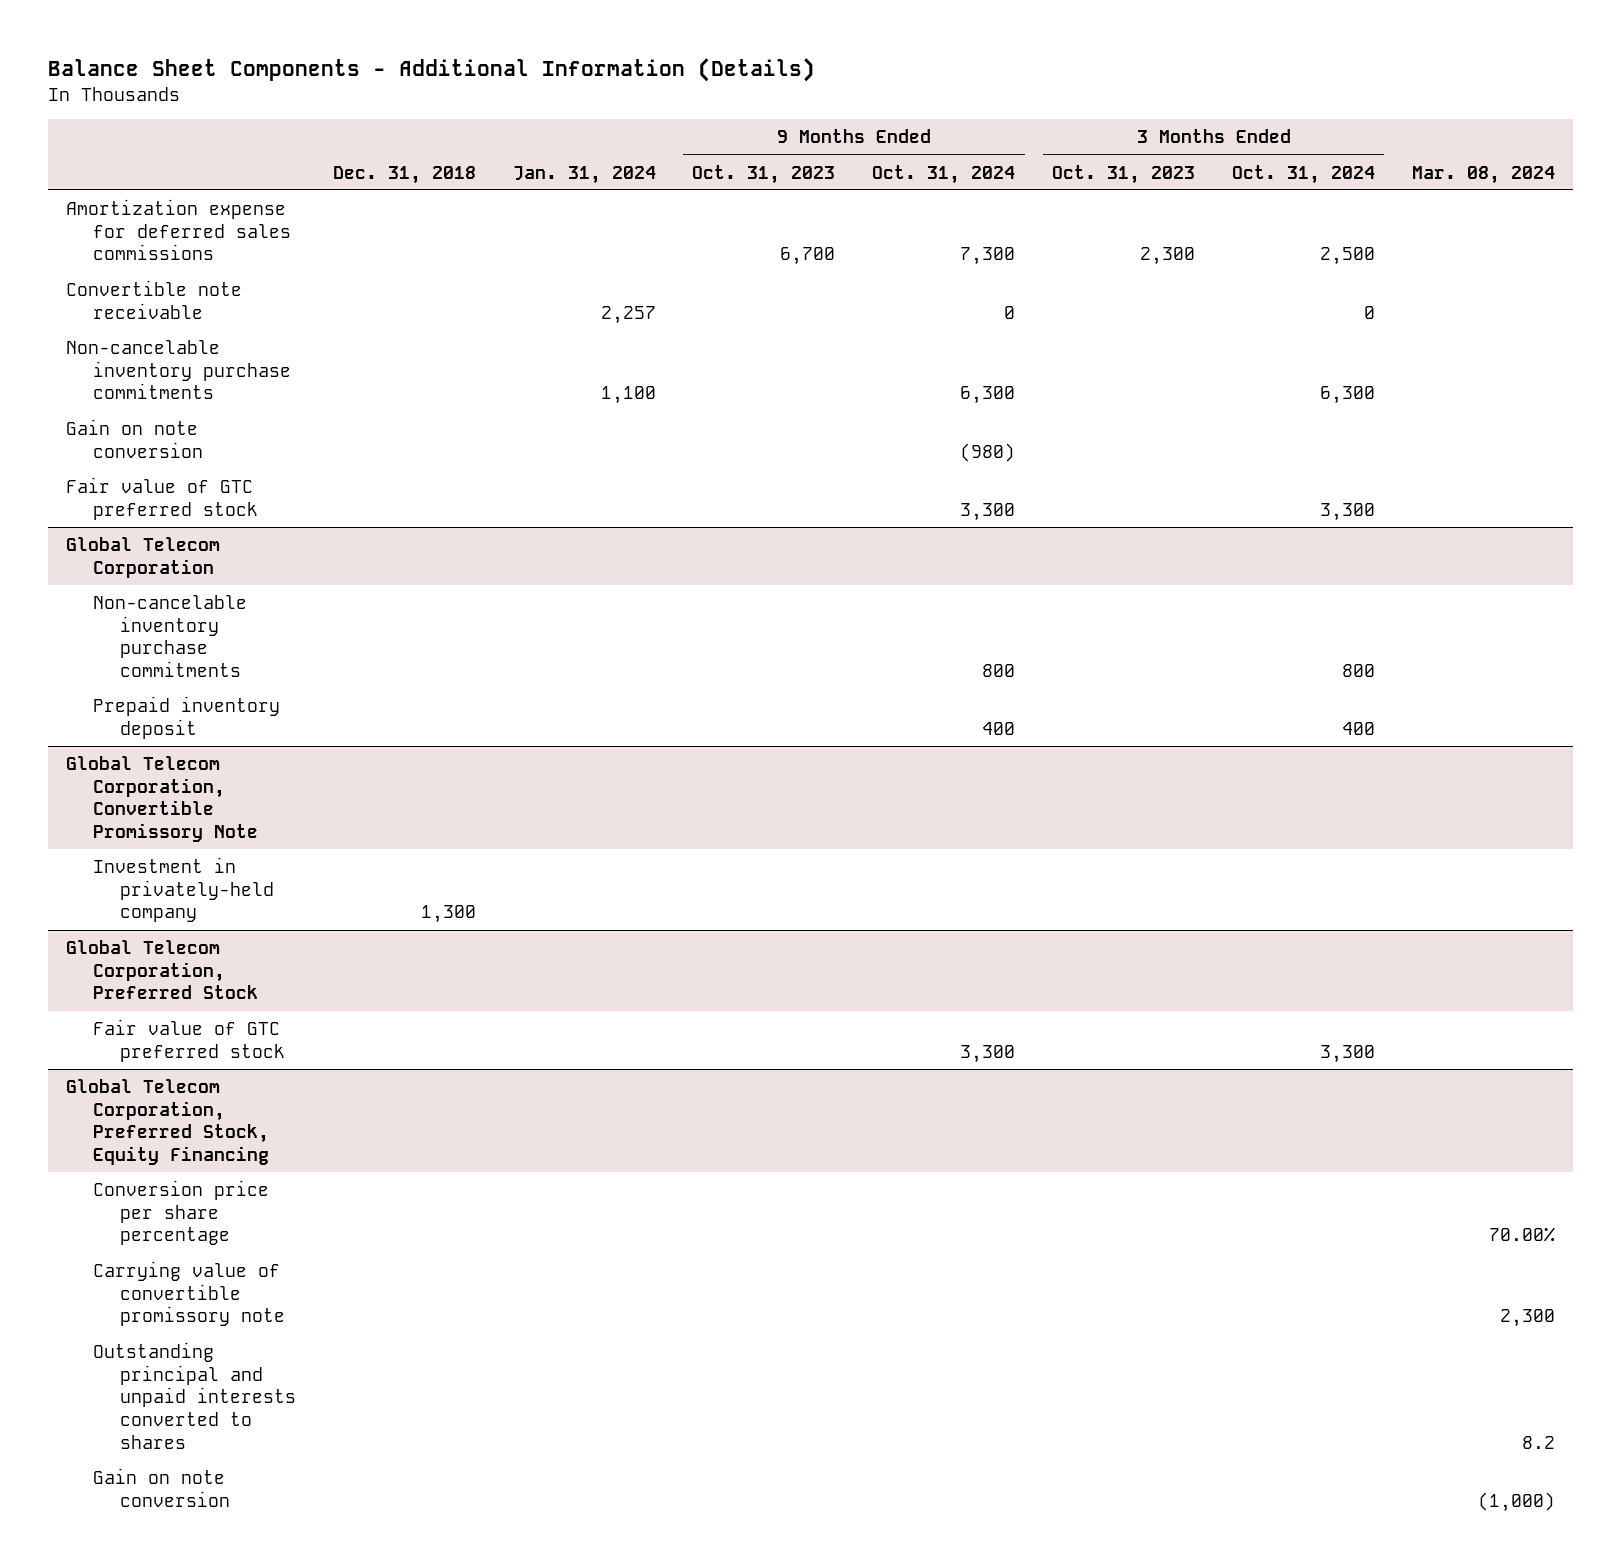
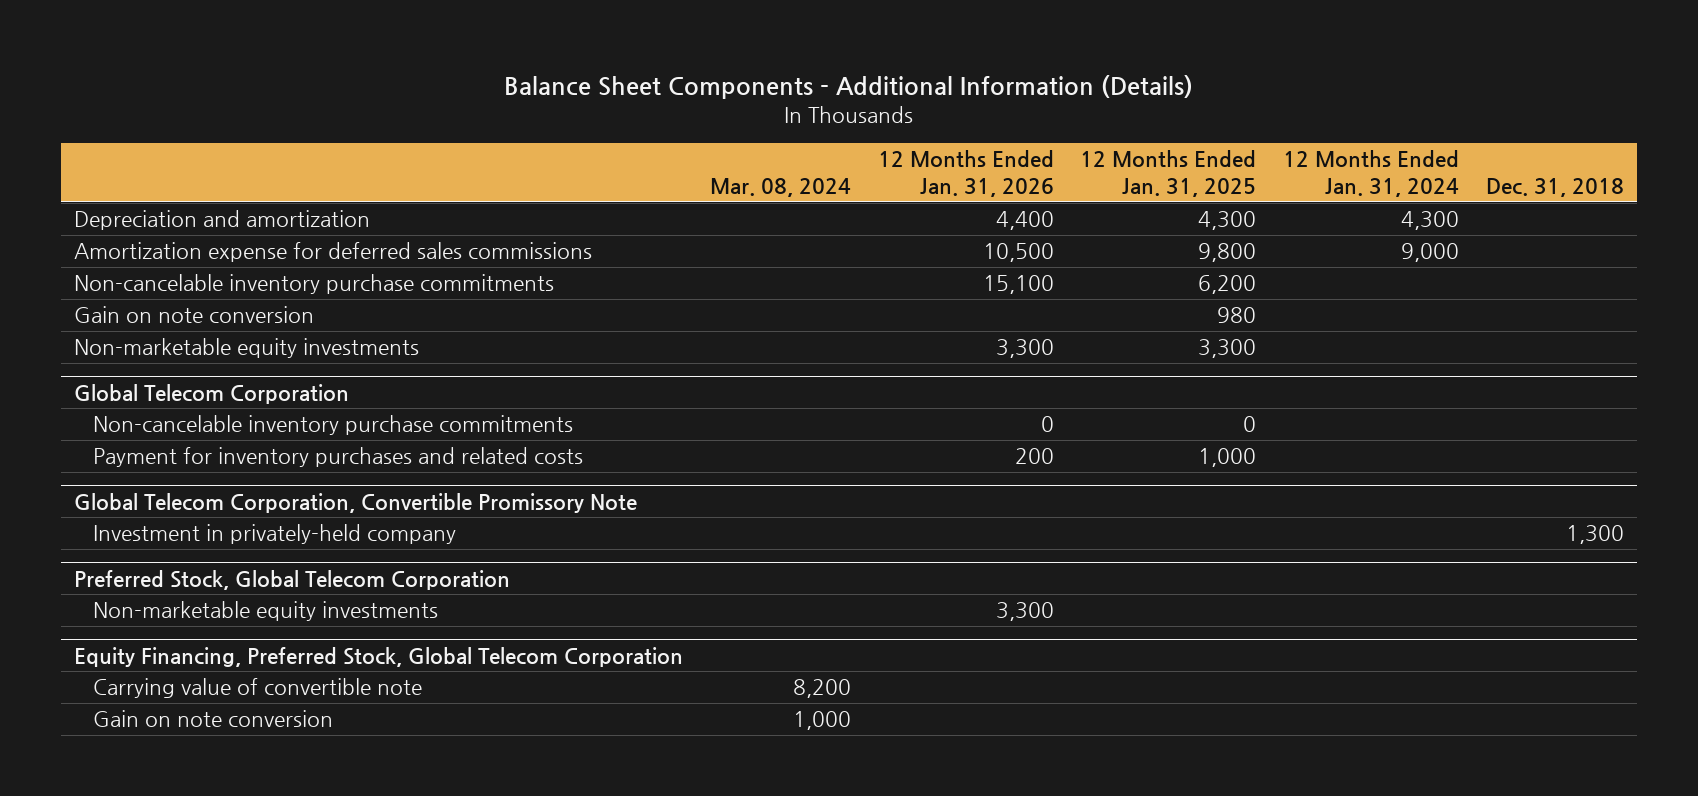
- | Dec. 31, 2018 | Jan. 31, 2024 | 9 Months Ended Oct. 31, 2023 | 9 Months Ended Oct. 31, 2024 | 3 Months Ended Oct. 31, 2023 | 3 Months Ended Oct. 31, 2024 | Mar. 08, 2024
+ | Mar. 08, 2024 | 12 Months Ended Jan. 31, 2026 | 12 Months Ended Jan. 31, 2025 | 12 Months Ended Jan. 31, 2024 | Dec. 31, 2018
+ Depreciation and amortization | | 4,400 | 4,300 | 4,300 |
- Convertible note receivable | | 2,257 | | 0 | | 0 |
- Fair value of GTC preferred stock | | | | 3,300 | | 3,300 |
+ Non-marketable equity investments | | 3,300 | 3,300 | |
@ Global Telecom Corporation
- Prepaid inventory deposit | | | | 400 | | 400 |
+ Payment for inventory purchases and related costs | | 200 | 1,000 | |
- Global Telecom Corporation, Preferred Stock
- Fair value of GTC preferred stock | | | | 3,300 | | 3,300 |
- Global Telecom Corporation, Preferred Stock, Equity Financing
- Conversion price per share percentage | | | | | | | 70.00%
- Carrying value of convertible promissory note | | | | | | | 2,300
- Outstanding principal and unpaid interests converted to shares | | | | | | | 8.2
- Gain on note conversion | | | | | | | (1,000)
+ Preferred Stock, Global Telecom Corporation
+ Non-marketable equity investments | | 3,300 | | |
+ Equity Financing, Preferred Stock, Global Telecom Corporation
+ Carrying value of convertible note | 8,200 | | | |
+ Gain on note conversion | 1,000 | | | |

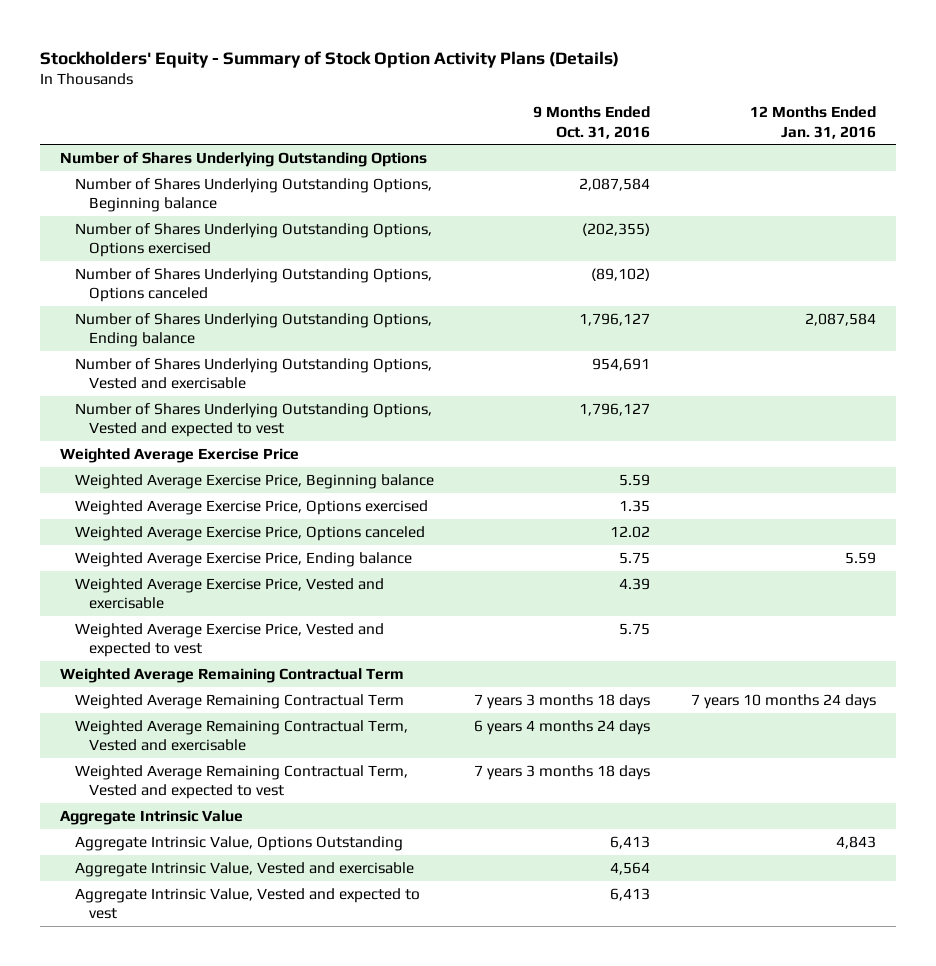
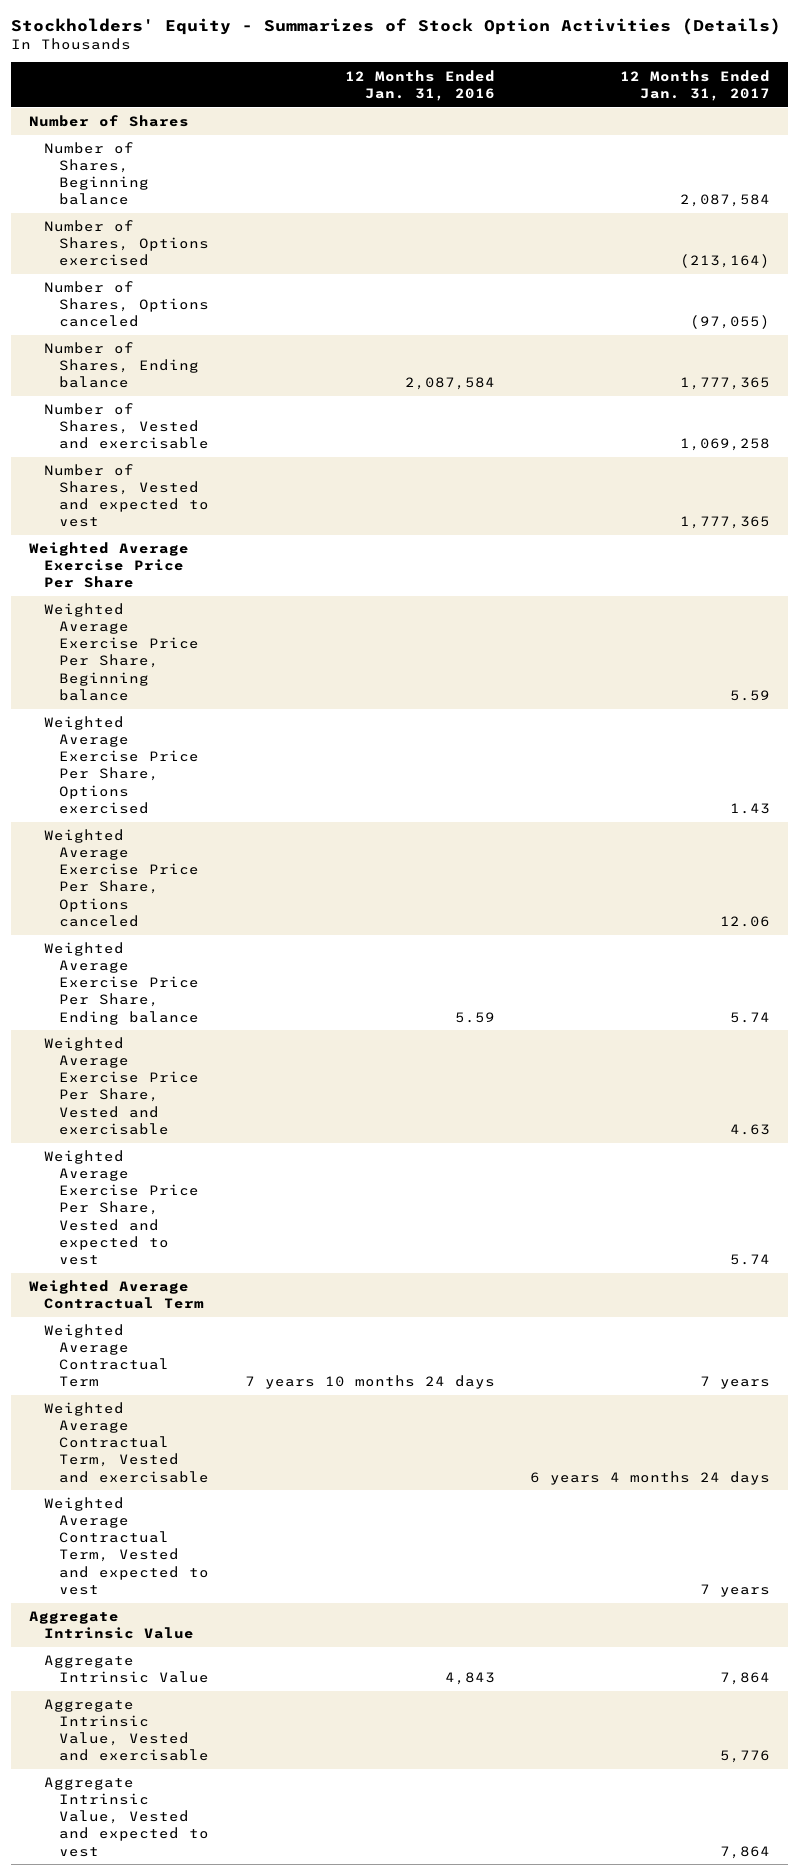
- Stockholders' Equity - Summary of Stock Option Activity Plans (Details)
+ Stockholders' Equity - Summarizes of Stock Option Activities (Details)
- | 9 Months Ended Oct. 31, 2016 | 12 Months Ended Jan. 31, 2016
+ | 12 Months Ended Jan. 31, 2016 | 12 Months Ended Jan. 31, 2017
- Number of Shares Underlying Outstanding Options
- Number of Shares Underlying Outstanding Options, Beginning balance | 2,087,584 |
- Number of Shares Underlying Outstanding Options, Options exercised | (202,355) |
- Number of Shares Underlying Outstanding Options, Options canceled | (89,102) |
- Number of Shares Underlying Outstanding Options, Ending balance | 1,796,127 | 2,087,584
- Number of Shares Underlying Outstanding Options, Vested and exercisable | 954,691 |
- Number of Shares Underlying Outstanding Options, Vested and expected to vest | 1,796,127 |
- Weighted Average Exercise Price
- Weighted Average Exercise Price, Beginning balance | 5.59 |
- Weighted Average Exercise Price, Options exercised | 1.35 |
- Weighted Average Exercise Price, Options canceled | 12.02 |
- Weighted Average Exercise Price, Ending balance | 5.75 | 5.59
- Weighted Average Exercise Price, Vested and exercisable | 4.39 |
- Weighted Average Exercise Price, Vested and expected to vest | 5.75 |
- Weighted Average Remaining Contractual Term
- Weighted Average Remaining Contractual Term | 7 years 3 months 18 days | 7 years 10 months 24 days
- Weighted Average Remaining Contractual Term, Vested and exercisable | 6 years 4 months 24 days |
- Weighted Average Remaining Contractual Term, Vested and expected to vest | 7 years 3 months 18 days |
+ Number of Shares
+ Number of Shares, Beginning balance | | 2,087,584
+ Number of Shares, Options exercised | | (213,164)
+ Number of Shares, Options canceled | | (97,055)
+ Number of Shares, Ending balance | 2,087,584 | 1,777,365
+ Number of Shares, Vested and exercisable | | 1,069,258
+ Number of Shares, Vested and expected to vest | | 1,777,365
+ Weighted Average Exercise Price Per Share
+ Weighted Average Exercise Price Per Share, Beginning balance | | 5.59
+ Weighted Average Exercise Price Per Share, Options exercised | | 1.43
+ Weighted Average Exercise Price Per Share, Options canceled | | 12.06
+ Weighted Average Exercise Price Per Share, Ending balance | 5.59 | 5.74
+ Weighted Average Exercise Price Per Share, Vested and exercisable | | 4.63
+ Weighted Average Exercise Price Per Share, Vested and expected to vest | | 5.74
+ Weighted Average Contractual Term
+ Weighted Average Contractual Term | 7 years 10 months 24 days | 7 years
+ Weighted Average Contractual Term, Vested and exercisable | | 6 years 4 months 24 days
+ Weighted Average Contractual Term, Vested and expected to vest | | 7 years
- Aggregate Intrinsic Value, Options Outstanding | 6,413 | 4,843
+ Aggregate Intrinsic Value | 4,843 | 7,864

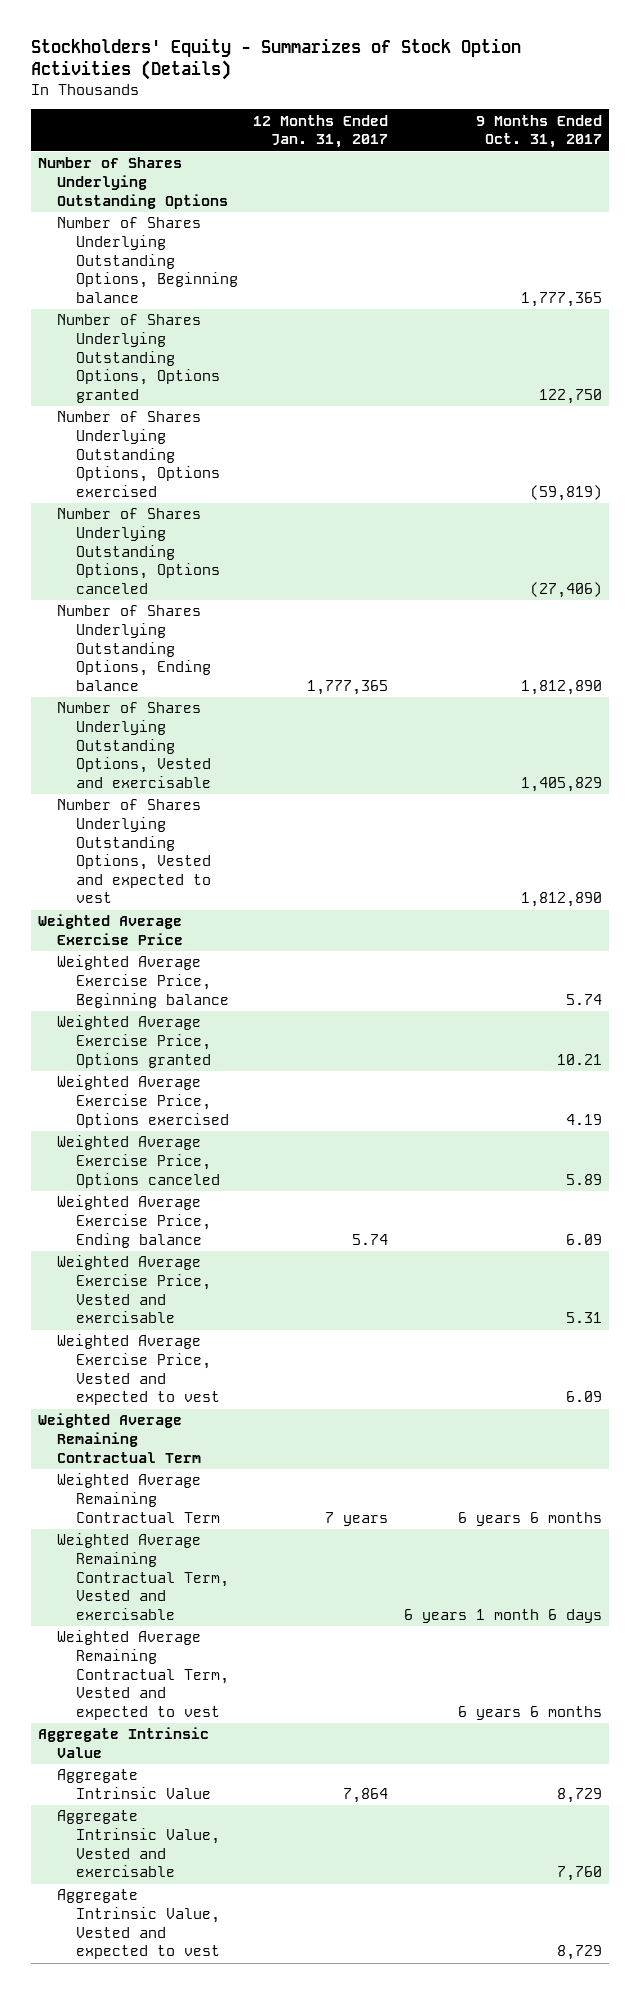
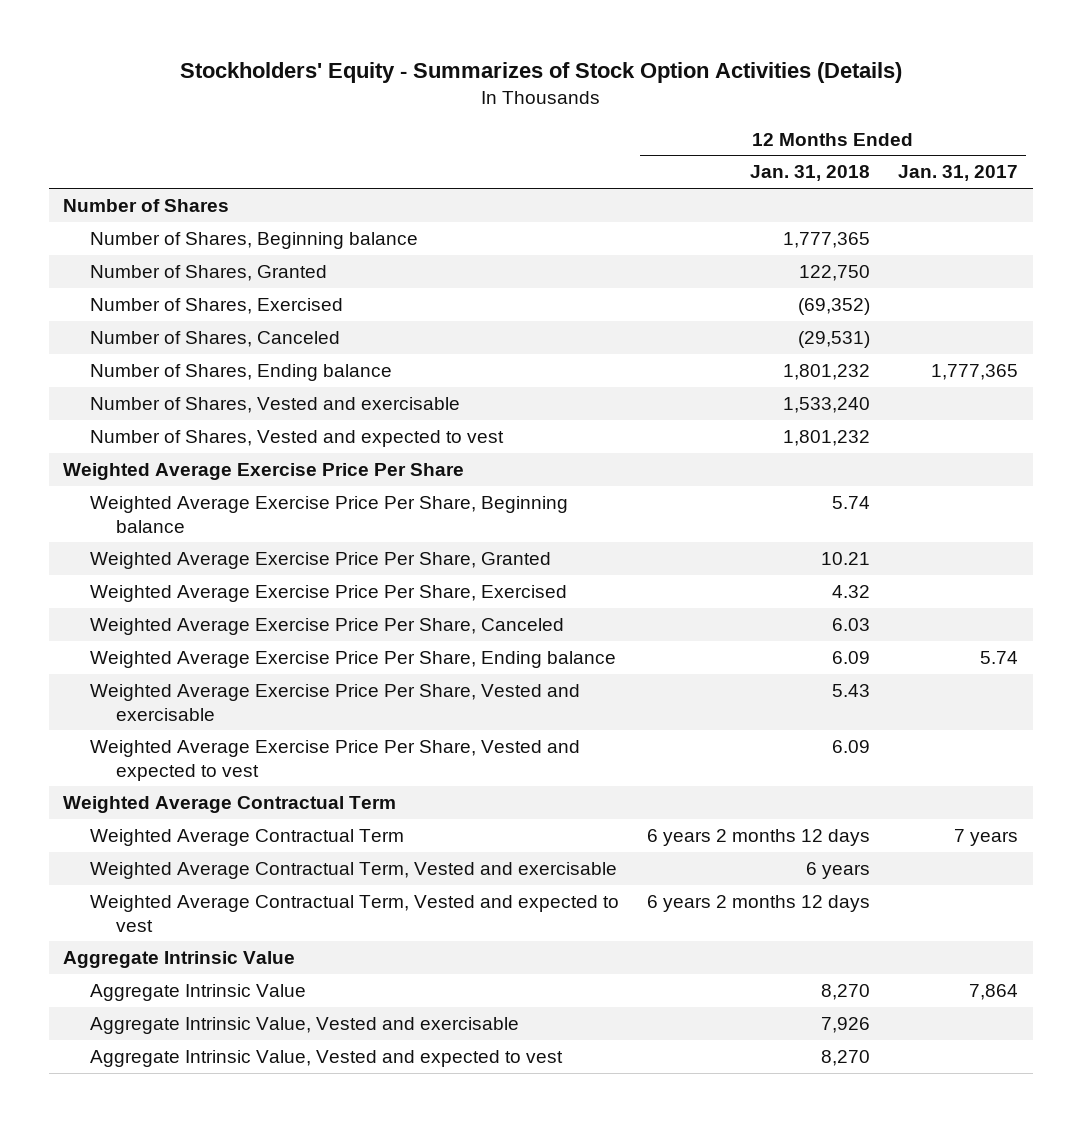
- | 12 Months Ended Jan. 31, 2017 | 9 Months Ended Oct. 31, 2017
+ | 12 Months Ended Jan. 31, 2018 | 12 Months Ended Jan. 31, 2017
- Number of Shares Underlying Outstanding Options
- Number of Shares Underlying Outstanding Options, Beginning balance | | 1,777,365
- Number of Shares Underlying Outstanding Options, Options granted | | 122,750
- Number of Shares Underlying Outstanding Options, Options exercised | | (59,819)
- Number of Shares Underlying Outstanding Options, Options canceled | | (27,406)
- Number of Shares Underlying Outstanding Options, Ending balance | 1,777,365 | 1,812,890
- Number of Shares Underlying Outstanding Options, Vested and exercisable | | 1,405,829
- Number of Shares Underlying Outstanding Options, Vested and expected to vest | | 1,812,890
- Weighted Average Exercise Price
- Weighted Average Exercise Price, Beginning balance | | 5.74
- Weighted Average Exercise Price, Options granted | | 10.21
- Weighted Average Exercise Price, Options exercised | | 4.19
- Weighted Average Exercise Price, Options canceled | | 5.89
- Weighted Average Exercise Price, Ending balance | 5.74 | 6.09
- Weighted Average Exercise Price, Vested and exercisable | | 5.31
- Weighted Average Exercise Price, Vested and expected to vest | | 6.09
- Weighted Average Remaining Contractual Term
- Weighted Average Remaining Contractual Term | 7 years | 6 years 6 months
- Weighted Average Remaining Contractual Term, Vested and exercisable | | 6 years 1 month 6 days
- Weighted Average Remaining Contractual Term, Vested and expected to vest | | 6 years 6 months
+ Number of Shares
+ Number of Shares, Beginning balance | 1,777,365 |
+ Number of Shares, Granted | 122,750 |
+ Number of Shares, Exercised | (69,352) |
+ Number of Shares, Canceled | (29,531) |
+ Number of Shares, Ending balance | 1,801,232 | 1,777,365
+ Number of Shares, Vested and exercisable | 1,533,240 |
+ Number of Shares, Vested and expected to vest | 1,801,232 |
+ Weighted Average Exercise Price Per Share
+ Weighted Average Exercise Price Per Share, Beginning balance | 5.74 |
+ Weighted Average Exercise Price Per Share, Granted | 10.21 |
+ Weighted Average Exercise Price Per Share, Exercised | 4.32 |
+ Weighted Average Exercise Price Per Share, Canceled | 6.03 |
+ Weighted Average Exercise Price Per Share, Ending balance | 6.09 | 5.74
+ Weighted Average Exercise Price Per Share, Vested and exercisable | 5.43 |
+ Weighted Average Exercise Price Per Share, Vested and expected to vest | 6.09 |
+ Weighted Average Contractual Term
+ Weighted Average Contractual Term | 6 years 2 months 12 days | 7 years
+ Weighted Average Contractual Term, Vested and exercisable | 6 years |
+ Weighted Average Contractual Term, Vested and expected to vest | 6 years 2 months 12 days |

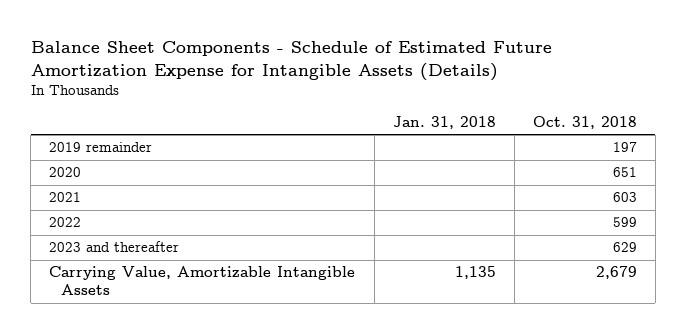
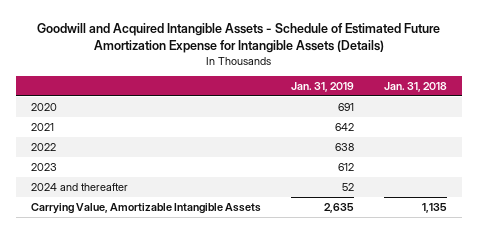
- Balance Sheet Components - Schedule of Estimated Future Amortization Expense for Intangible Assets (Details)
+ Goodwill and Acquired Intangible Assets - Schedule of Estimated Future Amortization Expense for Intangible Assets (Details)
- | Jan. 31, 2018 | Oct. 31, 2018
+ | Jan. 31, 2019 | Jan. 31, 2018
- 2019 remainder | | 197
- 2023 and thereafter | | 629
+ 2023 | 612 |
+ 2024 and thereafter | 52 |

